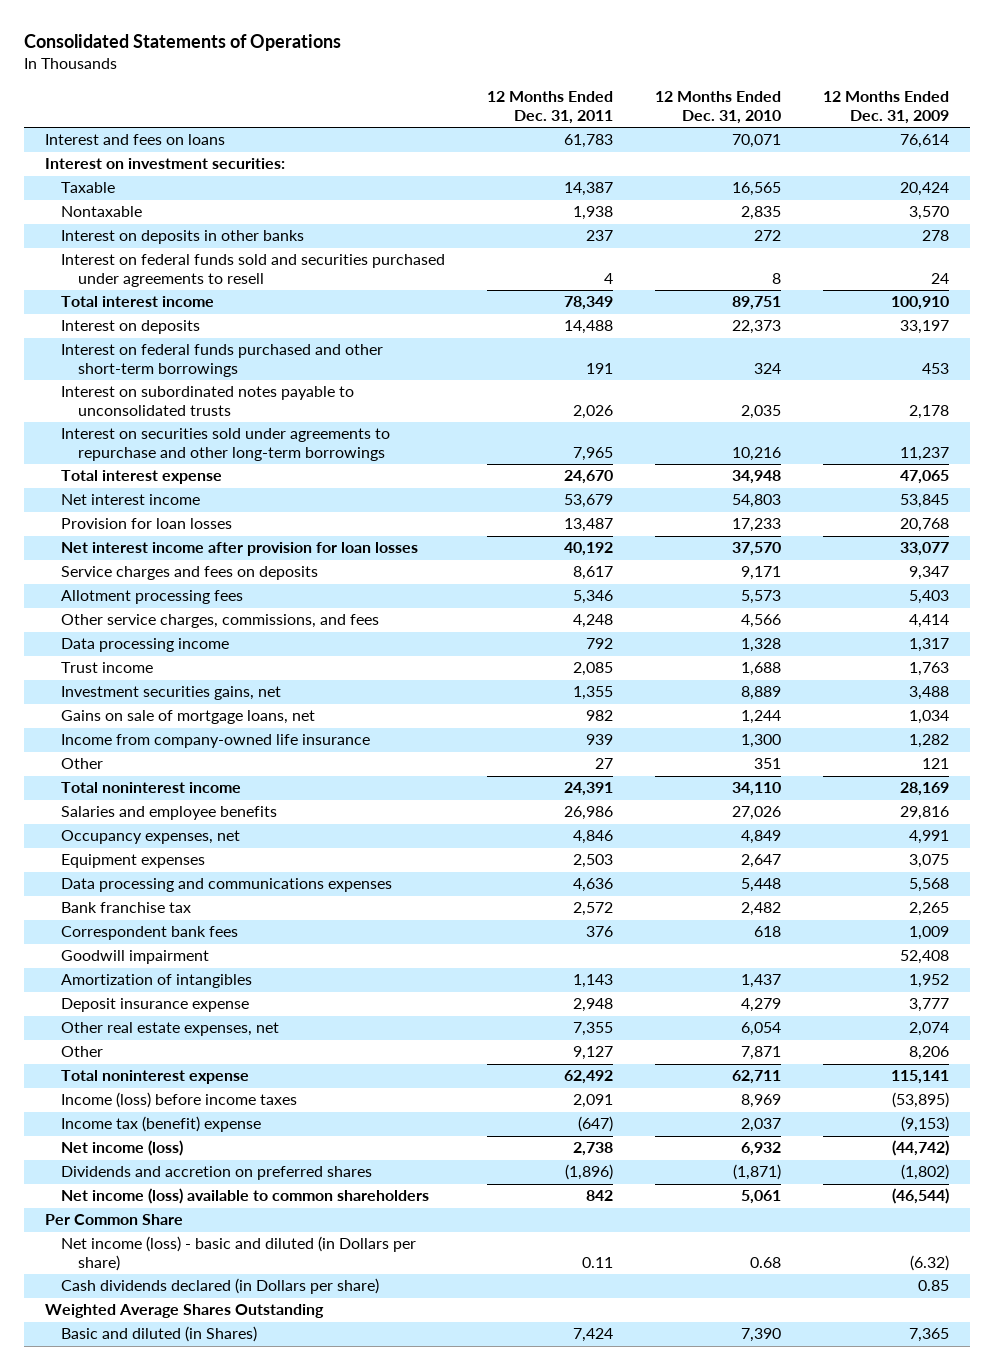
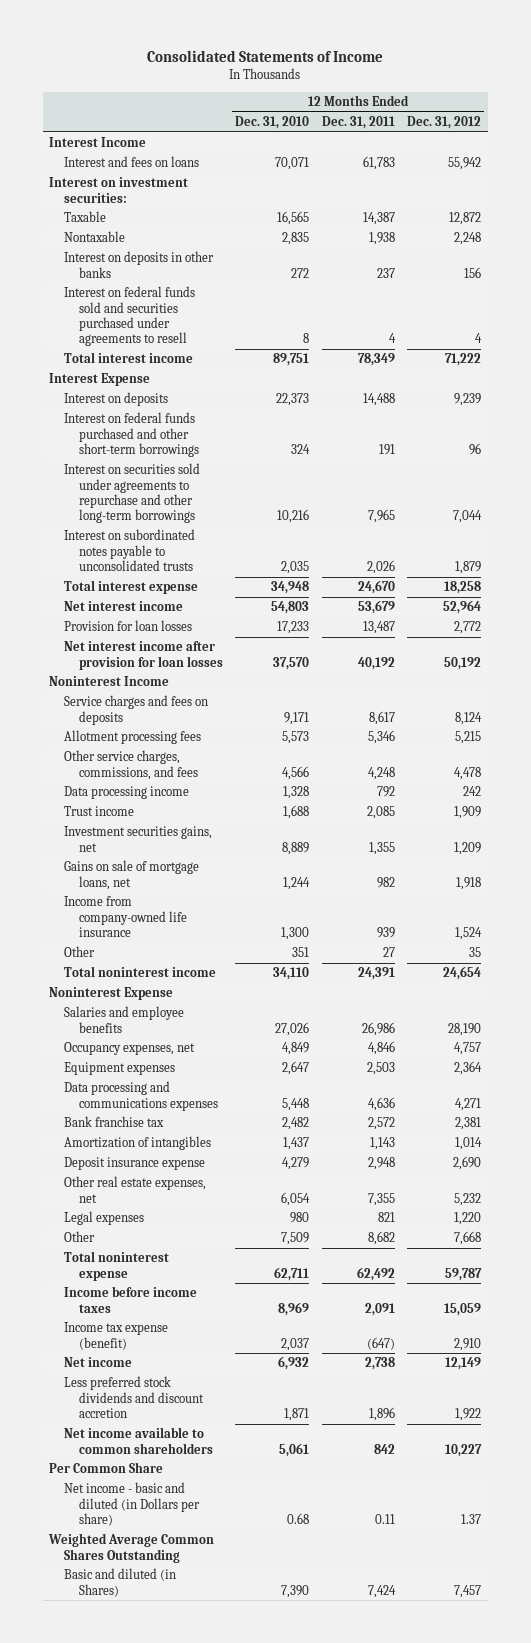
- Consolidated Statements of Operations
+ Consolidated Statements of Income
- | 12 Months Ended Dec. 31, 2011 | 12 Months Ended Dec. 31, 2010 | 12 Months Ended Dec. 31, 2009
+ | 12 Months Ended Dec. 31, 2010 | 12 Months Ended Dec. 31, 2011 | 12 Months Ended Dec. 31, 2012
+ Interest Income
+ Interest Expense
moved down: Interest on subordinated notes payable to unconsolidated trusts | 2,035 | 2,026 | 1,879
+ Noninterest Income
+ Noninterest Expense
- Correspondent bank fees | 376 | 618 | 1,009
- Goodwill impairment | | | 52,408
- Other | 9,127 | 7,871 | 8,206
+ Legal expenses | 980 | 821 | 1,220
+ Other | 7,509 | 8,682 | 7,668
- Income (loss) before income taxes | 2,091 | 8,969 | (53,895)
- Income tax (benefit) expense | (647) | 2,037 | (9,153)
- Net income (loss) | 2,738 | 6,932 | (44,742)
- Dividends and accretion on preferred shares | (1,896) | (1,871) | (1,802)
- Net income (loss) available to common shareholders | 842 | 5,061 | (46,544)
+ Income before income taxes | 8,969 | 2,091 | 15,059
+ Income tax expense (benefit) | 2,037 | (647) | 2,910
+ Net income | 6,932 | 2,738 | 12,149
+ Less preferred stock dividends and discount accretion | 1,871 | 1,896 | 1,922
+ Net income available to common shareholders | 5,061 | 842 | 10,227
- Net income (loss) - basic and diluted (in Dollars per share) | 0.11 | 0.68 | (6.32)
- Cash dividends declared (in Dollars per share) | | | 0.85
- Weighted Average Shares Outstanding
+ Net income - basic and diluted (in Dollars per share) | 0.68 | 0.11 | 1.37
+ Weighted Average Common Shares Outstanding

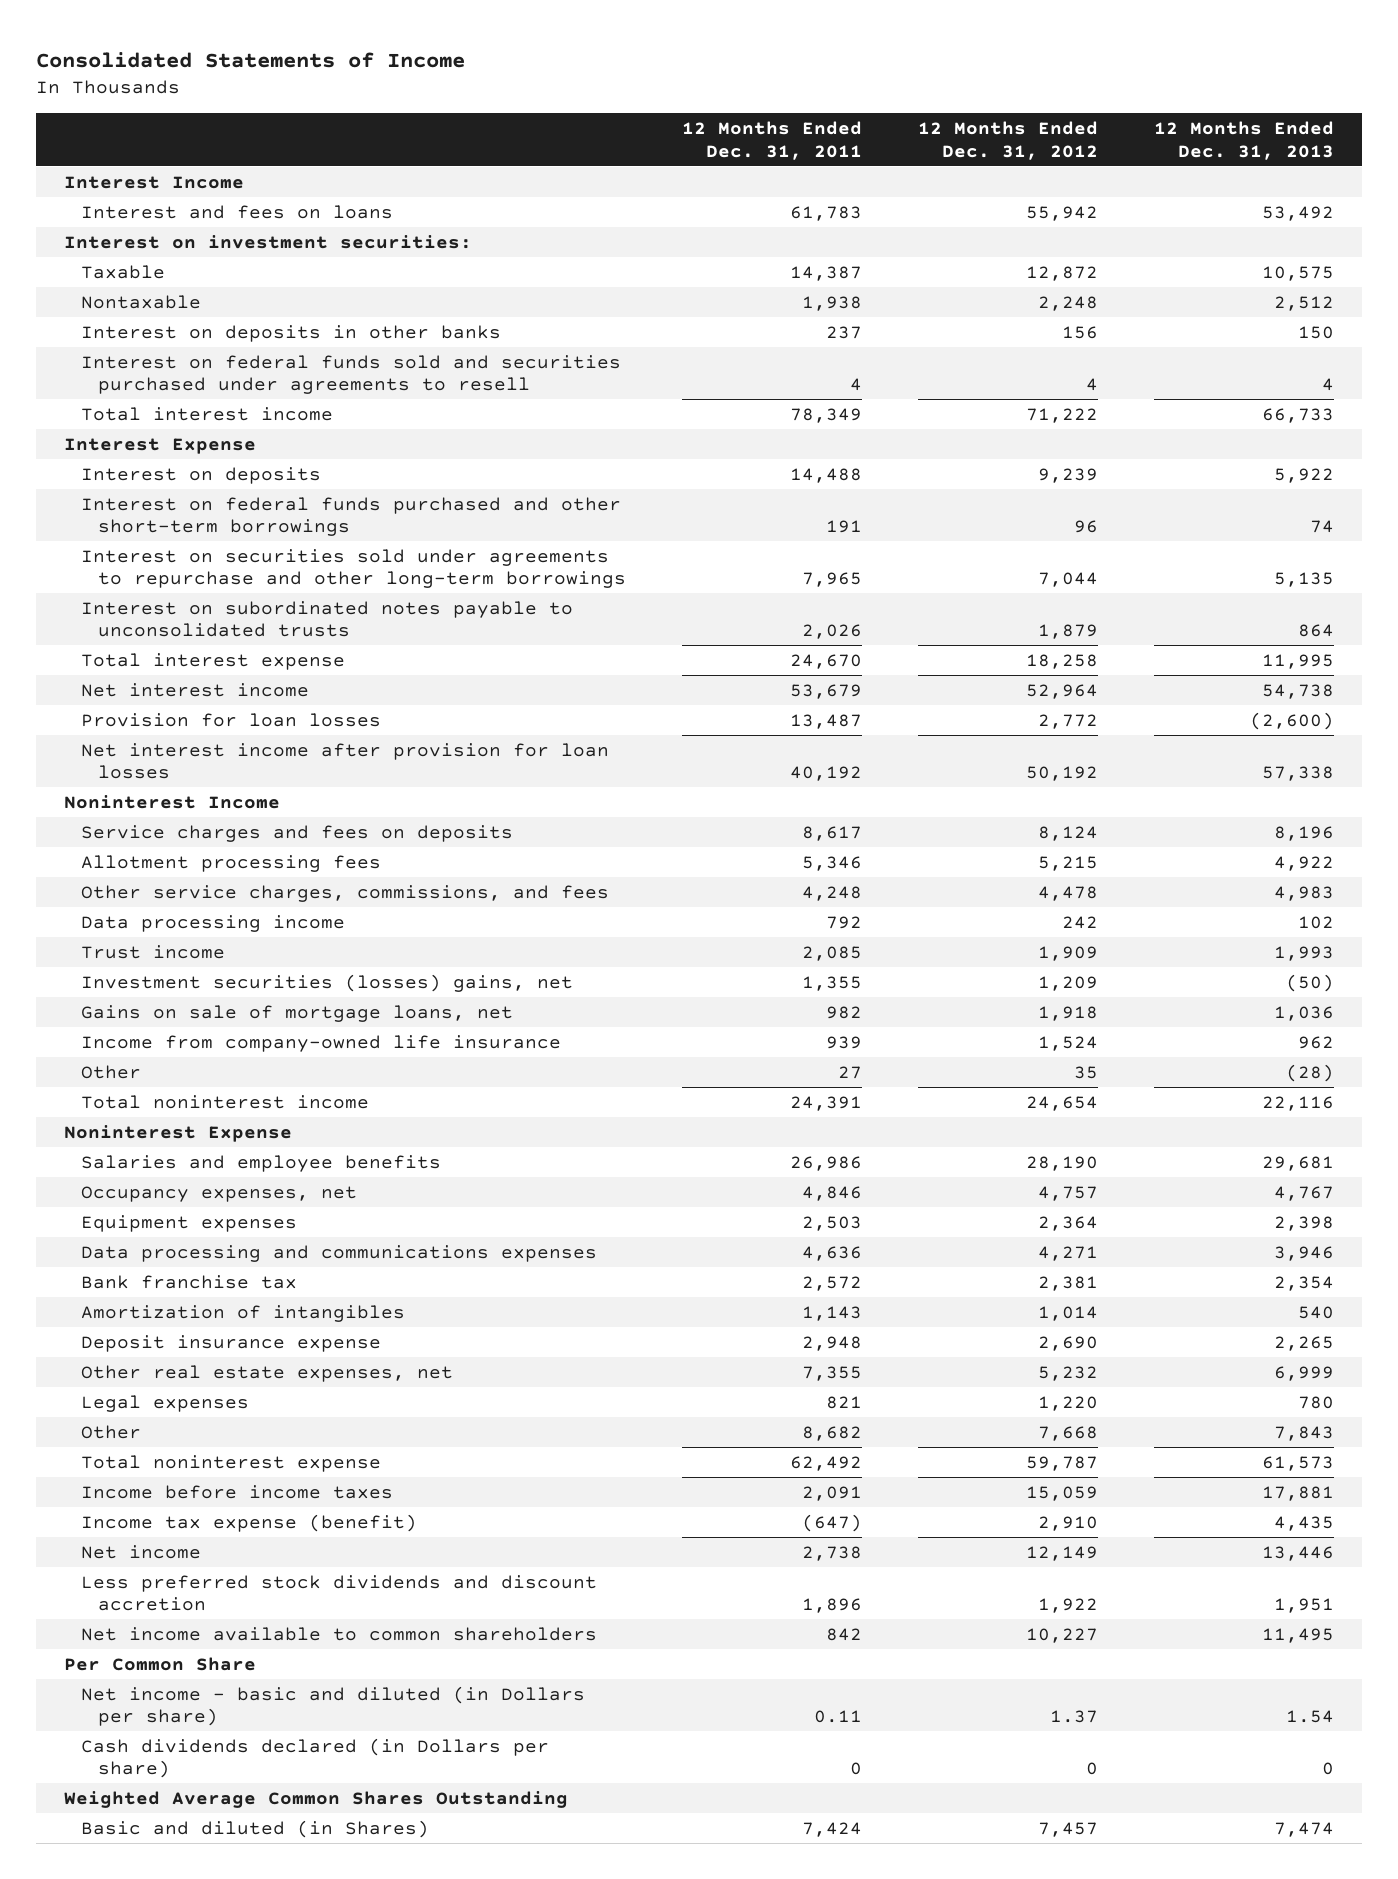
- | 12 Months Ended Dec. 31, 2010 | 12 Months Ended Dec. 31, 2011 | 12 Months Ended Dec. 31, 2012
+ | 12 Months Ended Dec. 31, 2011 | 12 Months Ended Dec. 31, 2012 | 12 Months Ended Dec. 31, 2013
- Investment securities gains, net | 8,889 | 1,355 | 1,209
+ Investment securities (losses) gains, net | 1,355 | 1,209 | (50)
+ Cash dividends declared (in Dollars per share) | 0 | 0 | 0

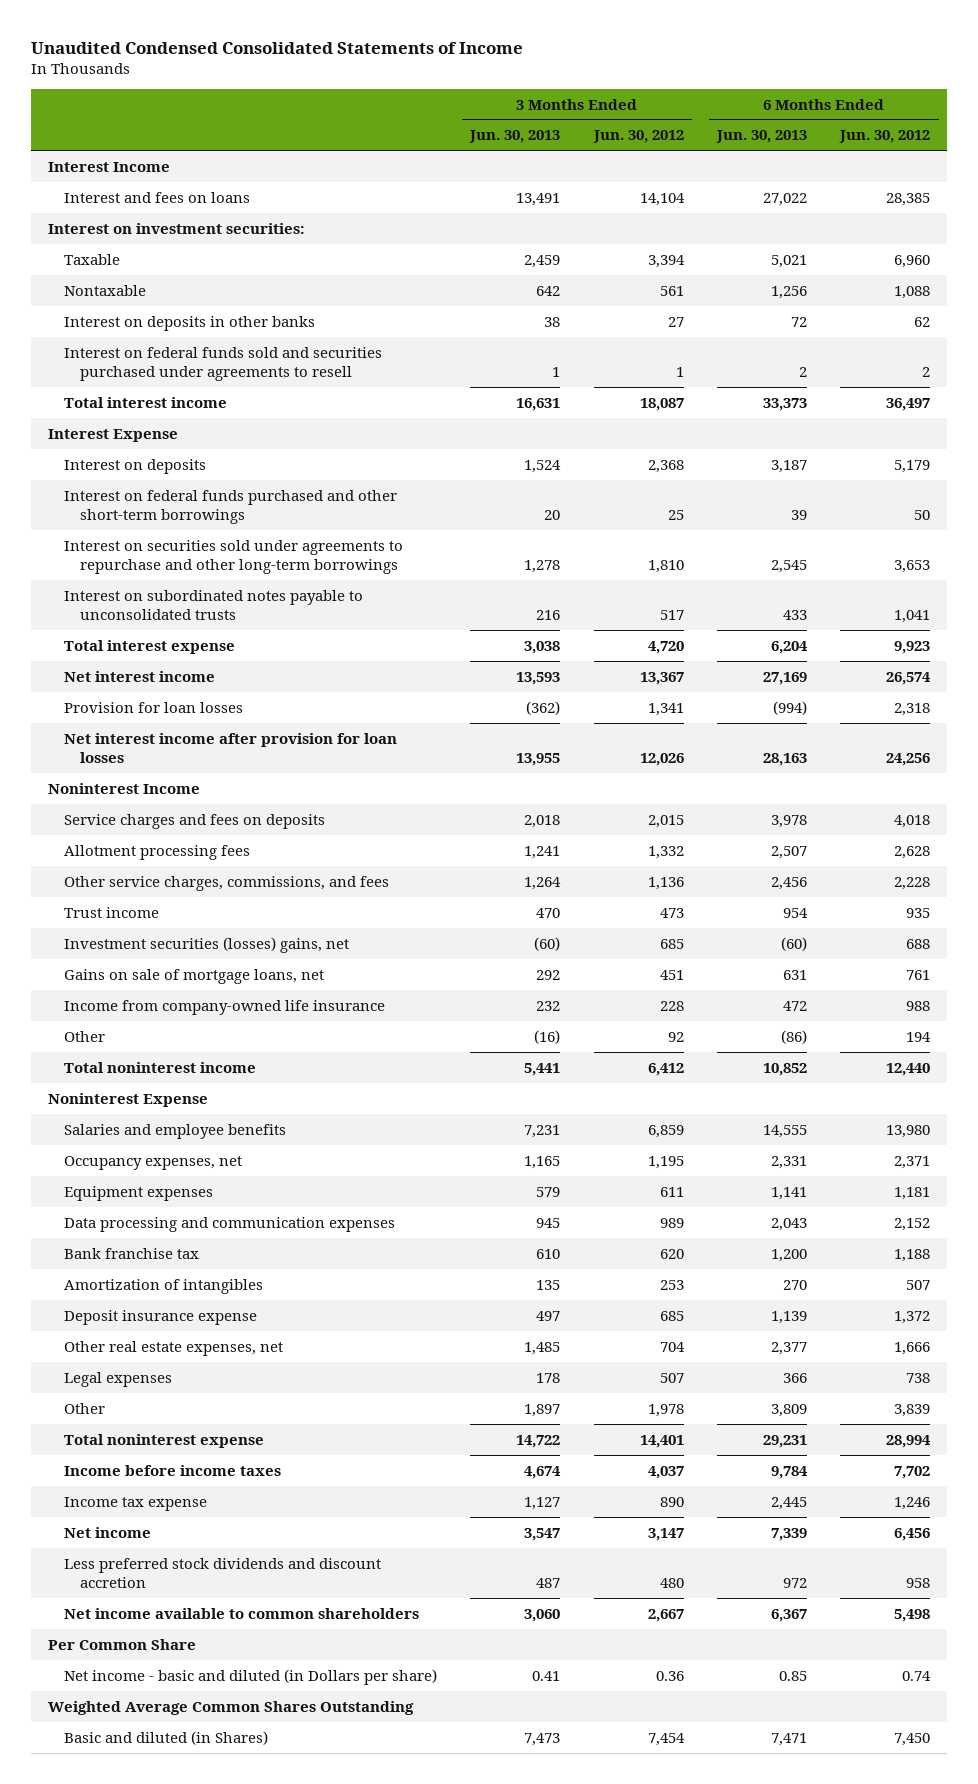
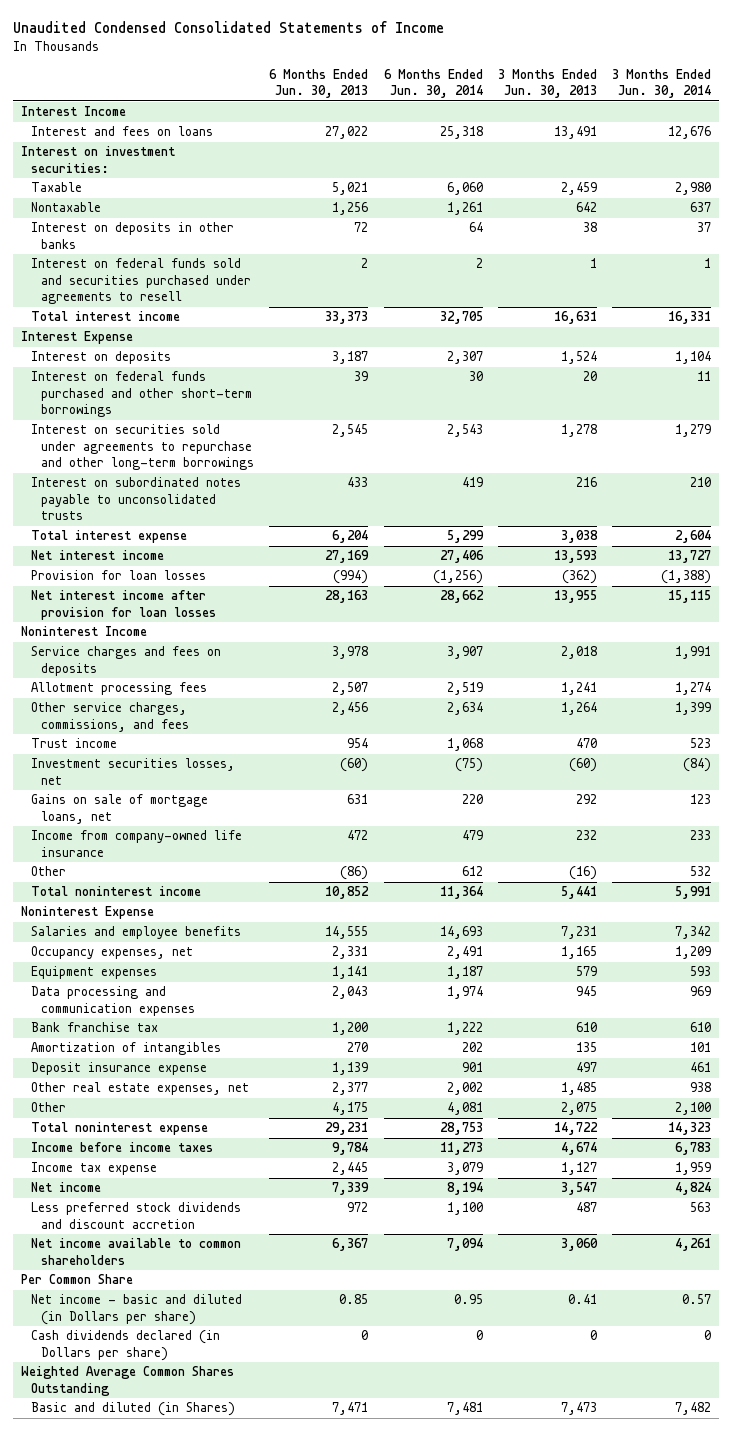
- | 3 Months Ended Jun. 30, 2013 | 3 Months Ended Jun. 30, 2012 | 6 Months Ended Jun. 30, 2013 | 6 Months Ended Jun. 30, 2012
+ | 6 Months Ended Jun. 30, 2013 | 6 Months Ended Jun. 30, 2014 | 3 Months Ended Jun. 30, 2013 | 3 Months Ended Jun. 30, 2014
- Investment securities (losses) gains, net | (60) | 685 | (60) | 688
+ Investment securities losses, net | (60) | (75) | (60) | (84)
- Legal expenses | 178 | 507 | 366 | 738
- Other | 1,897 | 1,978 | 3,809 | 3,839
+ Other | 4,175 | 4,081 | 2,075 | 2,100
+ Cash dividends declared (in Dollars per share) | 0 | 0 | 0 | 0

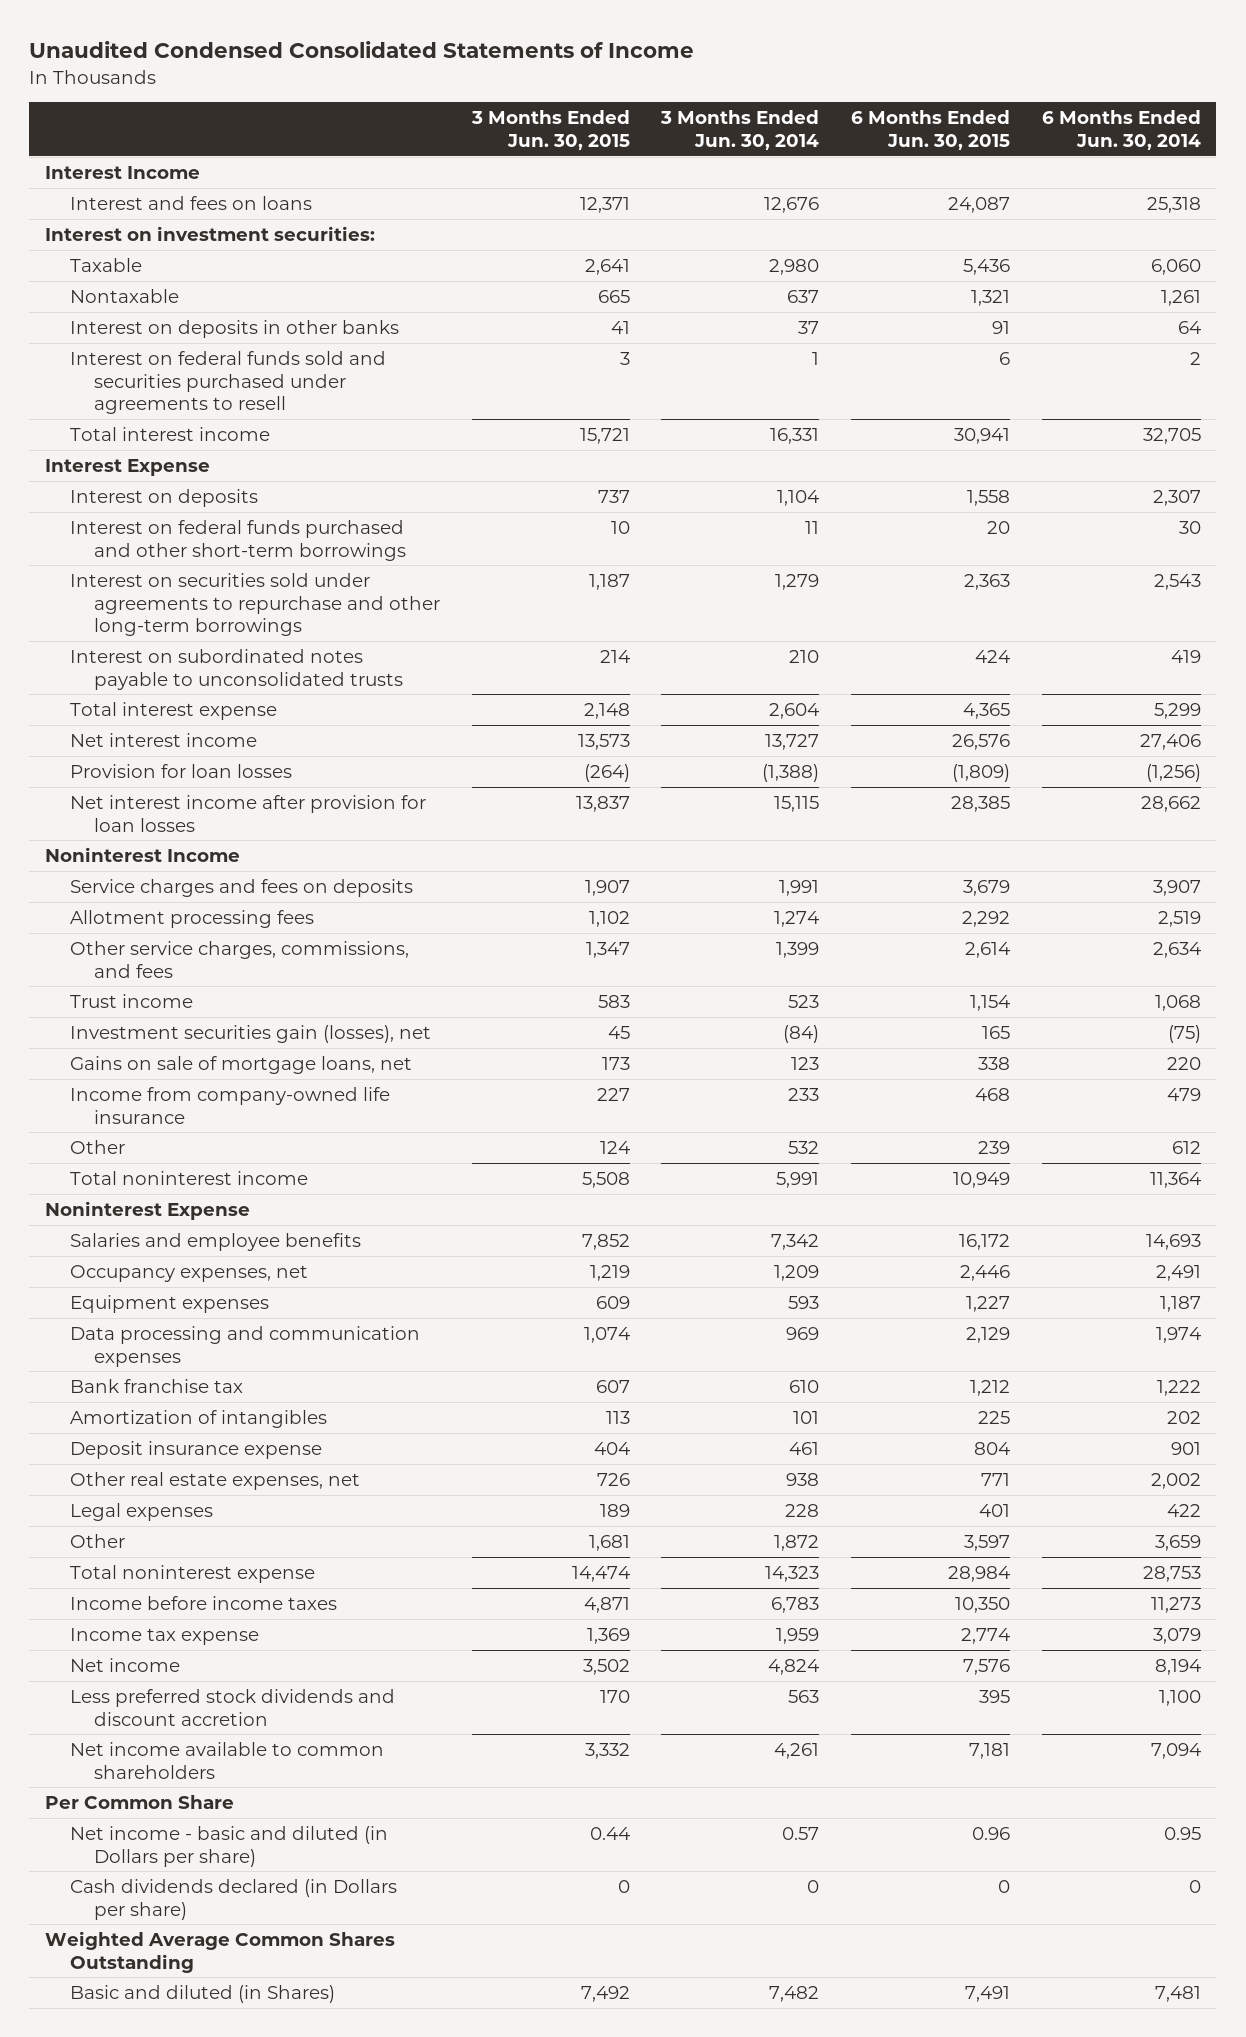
- | 6 Months Ended Jun. 30, 2013 | 6 Months Ended Jun. 30, 2014 | 3 Months Ended Jun. 30, 2013 | 3 Months Ended Jun. 30, 2014
+ | 3 Months Ended Jun. 30, 2015 | 3 Months Ended Jun. 30, 2014 | 6 Months Ended Jun. 30, 2015 | 6 Months Ended Jun. 30, 2014
- Investment securities losses, net | (60) | (75) | (60) | (84)
+ Investment securities gain (losses), net | 45 | (84) | 165 | (75)
- Other | 4,175 | 4,081 | 2,075 | 2,100
+ Legal expenses | 189 | 228 | 401 | 422
+ Other | 1,681 | 1,872 | 3,597 | 3,659

